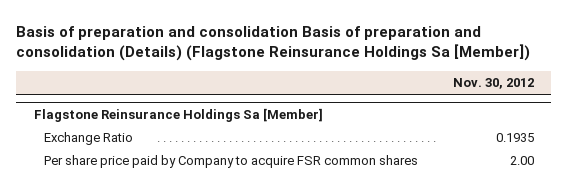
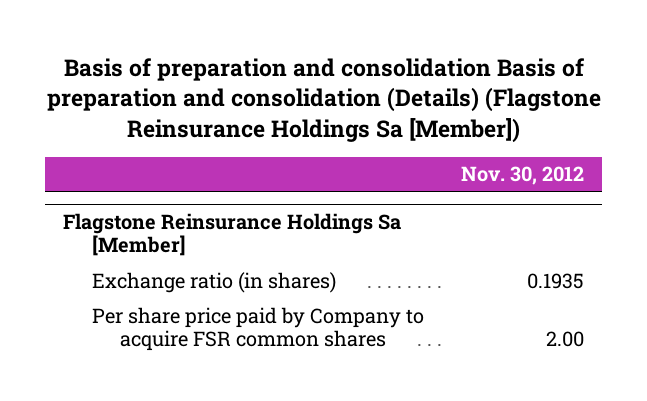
@ Flagstone Reinsurance Holdings Sa [Member]
- Exchange Ratio | 0.1935
+ Exchange ratio (in shares) | 0.1935

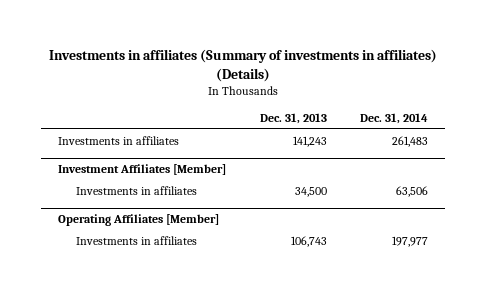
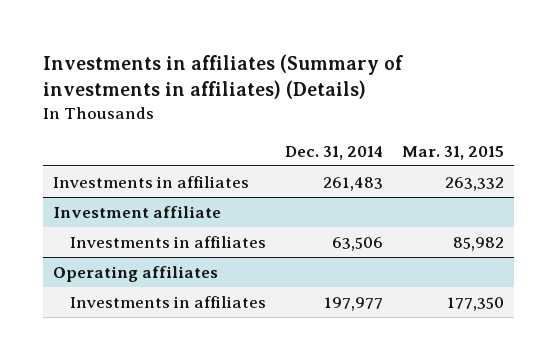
- | Dec. 31, 2013 | Dec. 31, 2014
+ | Dec. 31, 2014 | Mar. 31, 2015
- Investment Affiliates [Member]
+ Investment affiliate
- Operating Affiliates [Member]
+ Operating affiliates

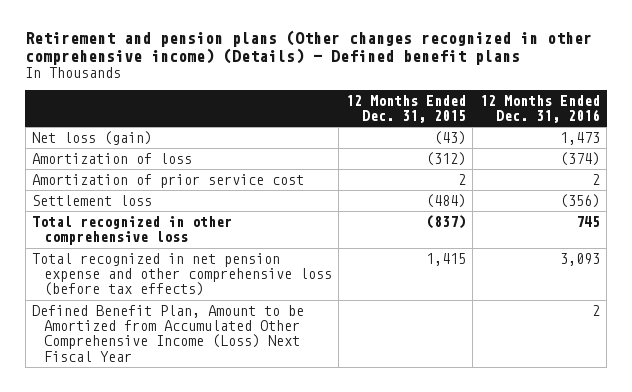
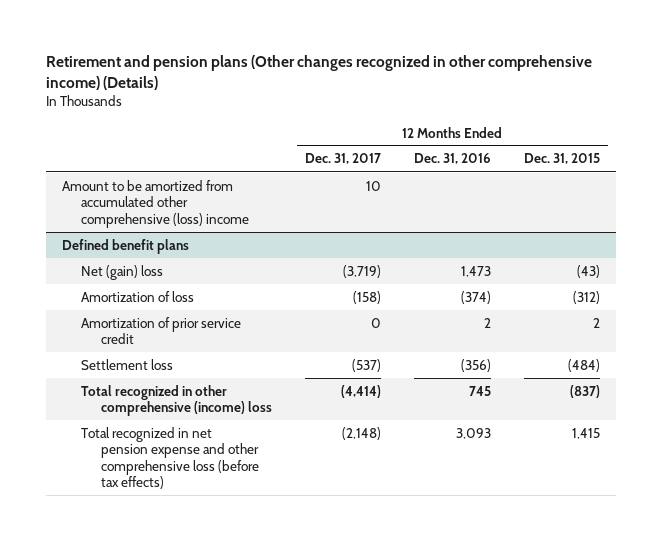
- Retirement and pension plans (Other changes recognized in other comprehensive income) (Details) - Defined benefit plans
+ Retirement and pension plans (Other changes recognized in other comprehensive income) (Details)
- | 12 Months Ended Dec. 31, 2015 | 12 Months Ended Dec. 31, 2016
+ | 12 Months Ended Dec. 31, 2017 | 12 Months Ended Dec. 31, 2016 | 12 Months Ended Dec. 31, 2015
- Net loss (gain) | (43) | 1,473
+ Amount to be amortized from accumulated other comprehensive (loss) income | 10 | |
+ Defined benefit plans
+ Net (gain) loss | (3,719) | 1,473 | (43)
- Amortization of prior service cost | 2 | 2
+ Amortization of prior service credit | 0 | 2 | 2
- Total recognized in other comprehensive loss | (837) | 745
+ Total recognized in other comprehensive (income) loss | (4,414) | 745 | (837)
- Defined Benefit Plan, Amount to be Amortized from Accumulated Other Comprehensive Income (Loss) Next Fiscal Year | | 2

